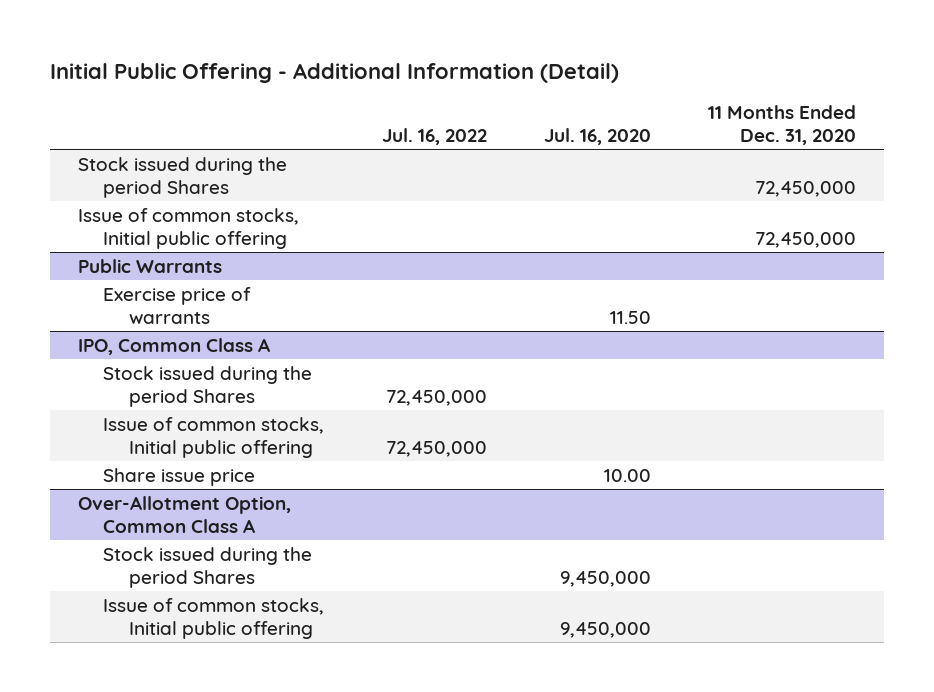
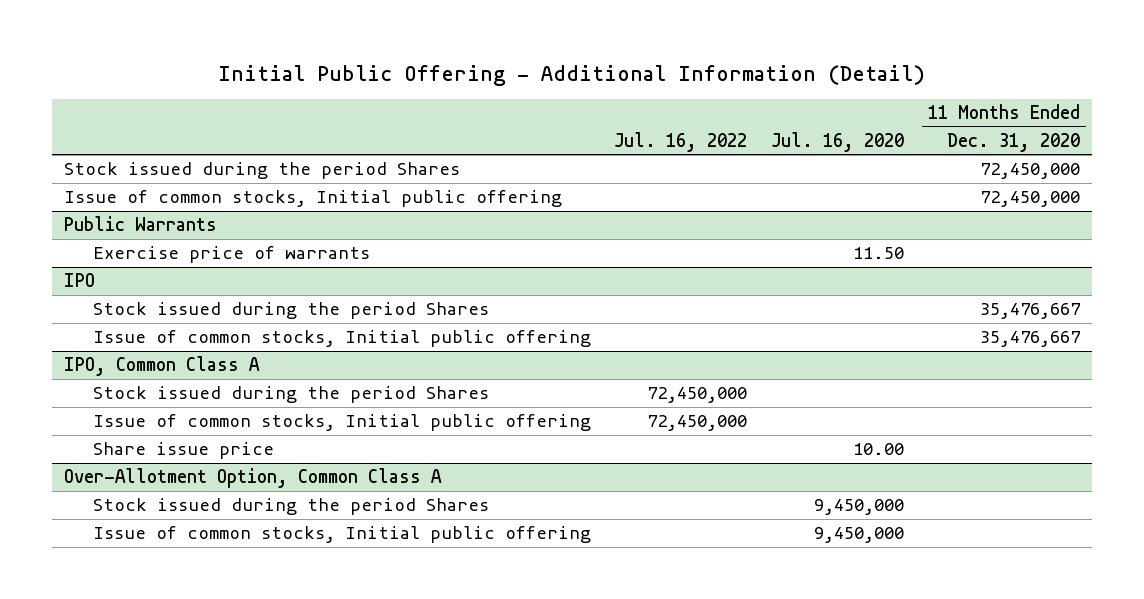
+ IPO
+ Stock issued during the period Shares | | | 35,476,667
+ Issue of common stocks, Initial public offering | | | 35,476,667

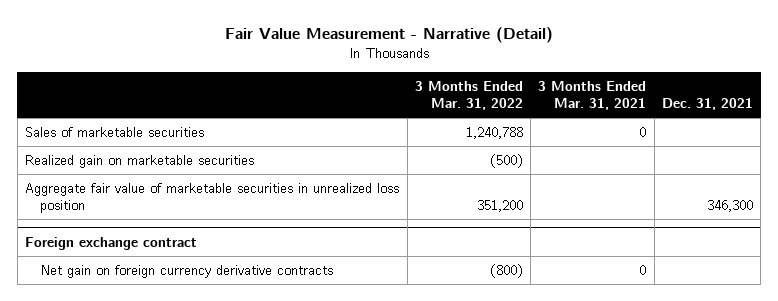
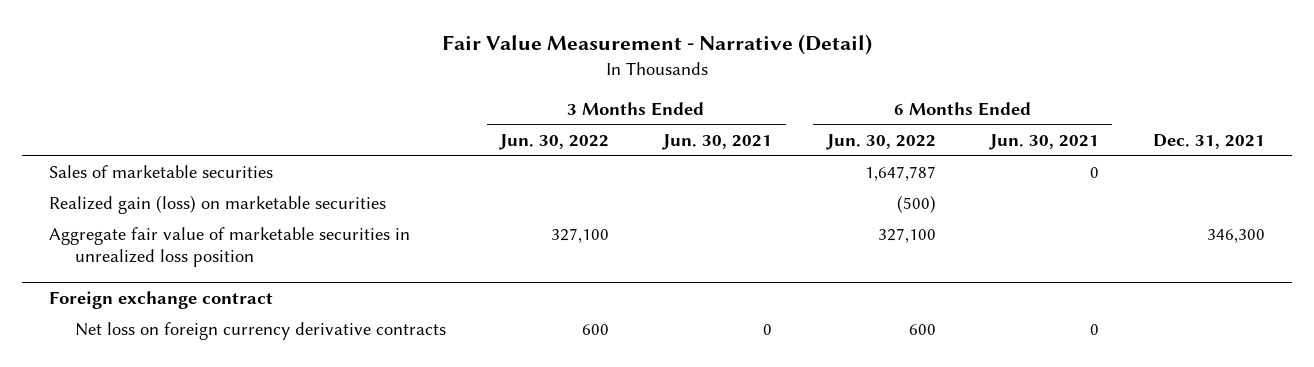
- | 3 Months Ended Mar. 31, 2022 | 3 Months Ended Mar. 31, 2021 | Dec. 31, 2021
+ | 3 Months Ended Jun. 30, 2022 | 3 Months Ended Jun. 30, 2021 | 6 Months Ended Jun. 30, 2022 | 6 Months Ended Jun. 30, 2021 | Dec. 31, 2021
- Realized gain on marketable securities | (500) | |
+ Realized gain (loss) on marketable securities | | | (500) | |
@ Foreign exchange contract
- Net gain on foreign currency derivative contracts | (800) | 0 |
+ Net loss on foreign currency derivative contracts | 600 | 0 | 600 | 0 |

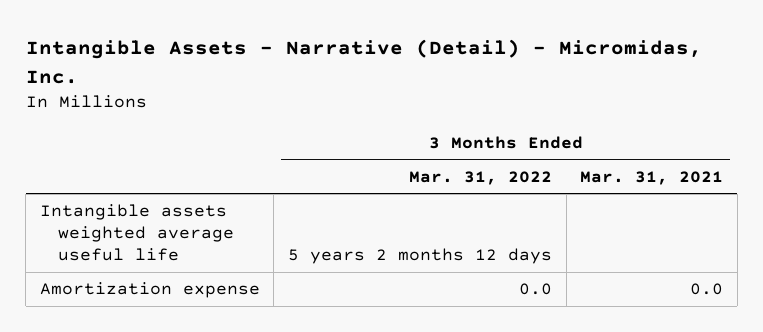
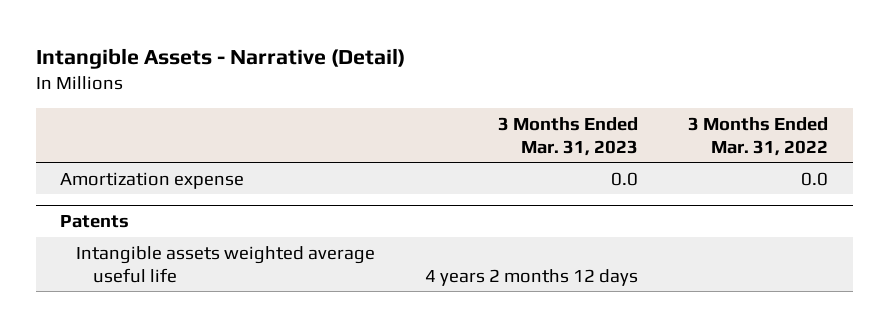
- Intangible Assets - Narrative (Detail) - Micromidas, Inc.
+ Intangible Assets - Narrative (Detail)
- | 3 Months Ended Mar. 31, 2022 | 3 Months Ended Mar. 31, 2021
+ | 3 Months Ended Mar. 31, 2023 | 3 Months Ended Mar. 31, 2022
- Intangible assets weighted average useful life | 5 years 2 months 12 days |
+ Patents
+ Intangible assets weighted average useful life | 4 years 2 months 12 days |

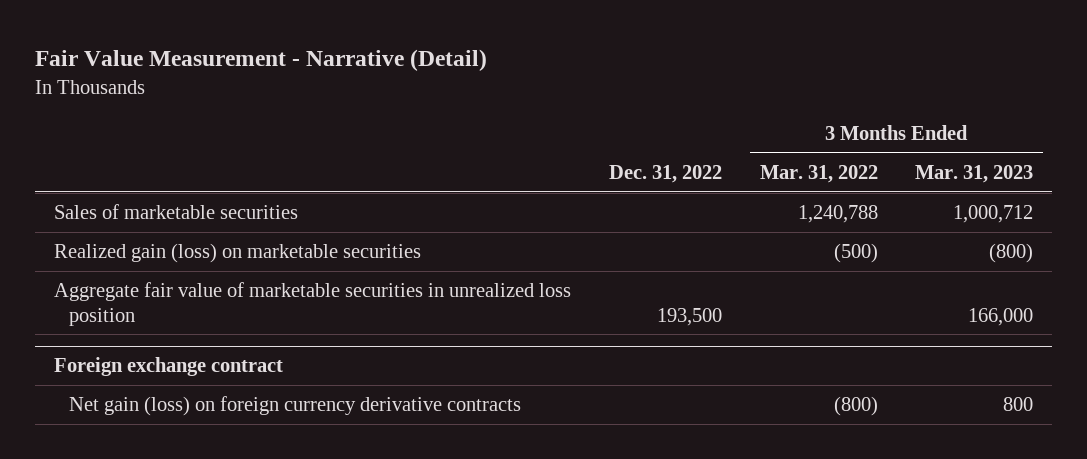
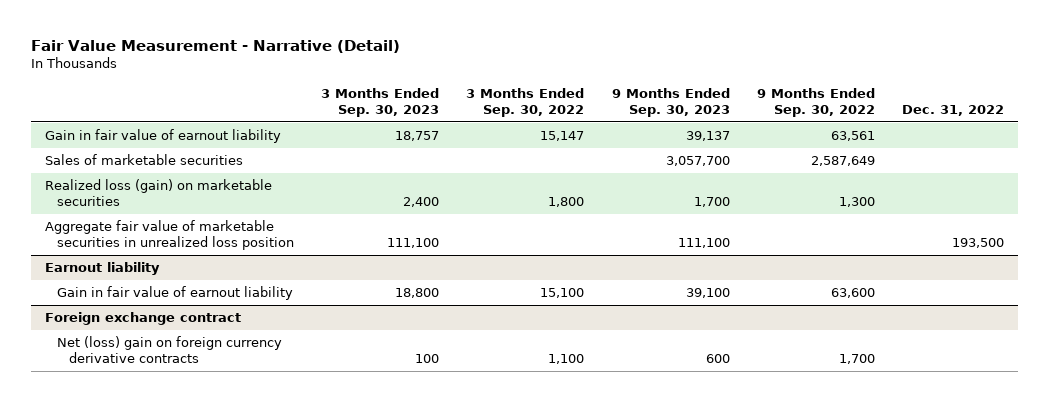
- | Dec. 31, 2022 | 3 Months Ended Mar. 31, 2022 | 3 Months Ended Mar. 31, 2023
+ | 3 Months Ended Sep. 30, 2023 | 3 Months Ended Sep. 30, 2022 | 9 Months Ended Sep. 30, 2023 | 9 Months Ended Sep. 30, 2022 | Dec. 31, 2022
+ Gain in fair value of earnout liability | 18,757 | 15,147 | 39,137 | 63,561 |
- Realized gain (loss) on marketable securities | | (500) | (800)
+ Realized loss (gain) on marketable securities | 2,400 | 1,800 | 1,700 | 1,300 |
+ Earnout liability
+ Gain in fair value of earnout liability | 18,800 | 15,100 | 39,100 | 63,600 |
@ Foreign exchange contract
- Net gain (loss) on foreign currency derivative contracts | | (800) | 800
+ Net (loss) gain on foreign currency derivative contracts | 100 | 1,100 | 600 | 1,700 |

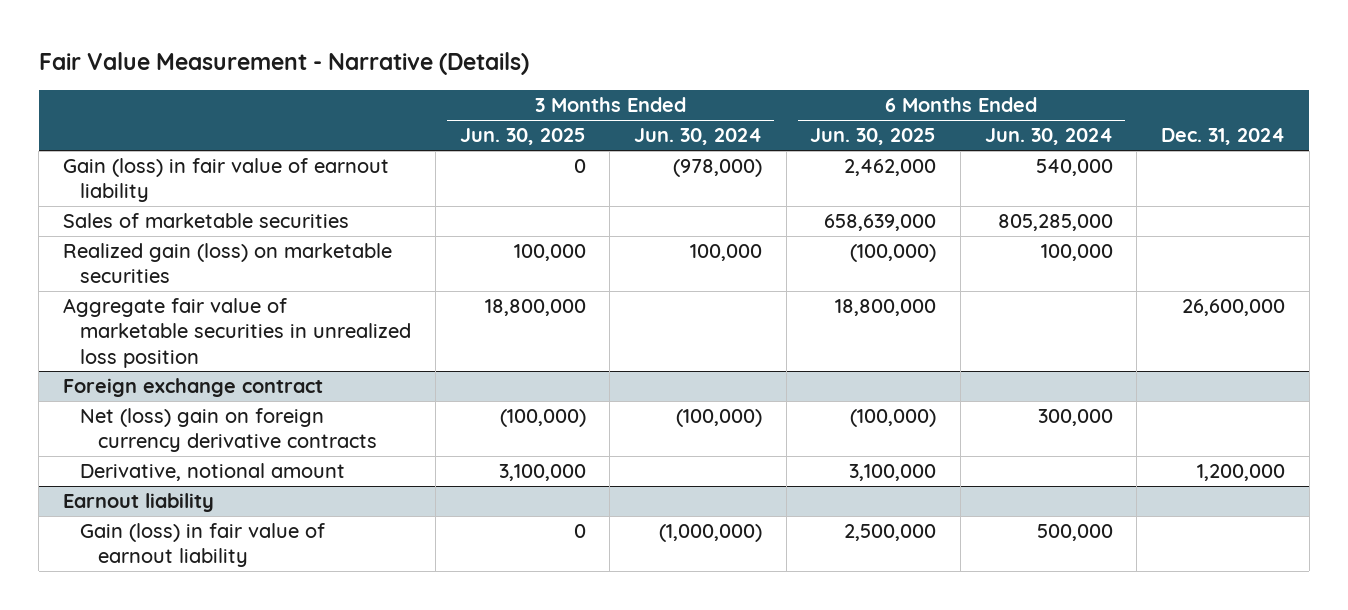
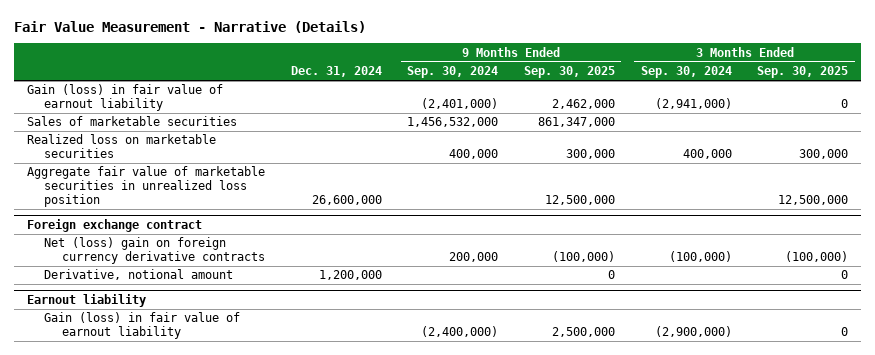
- | 3 Months Ended Jun. 30, 2025 | 3 Months Ended Jun. 30, 2024 | 6 Months Ended Jun. 30, 2025 | 6 Months Ended Jun. 30, 2024 | Dec. 31, 2024
+ | Dec. 31, 2024 | 9 Months Ended Sep. 30, 2024 | 9 Months Ended Sep. 30, 2025 | 3 Months Ended Sep. 30, 2024 | 3 Months Ended Sep. 30, 2025
- Realized gain (loss) on marketable securities | 100,000 | 100,000 | (100,000) | 100,000 |
+ Realized loss on marketable securities | | 400,000 | 300,000 | 400,000 | 300,000

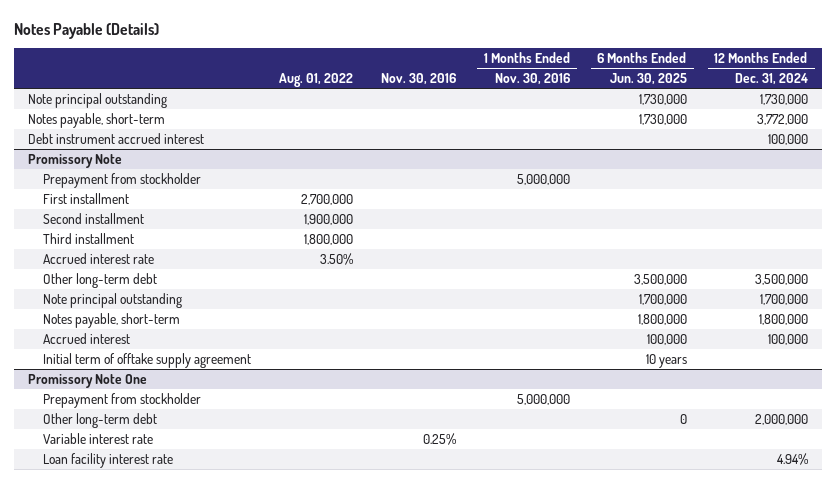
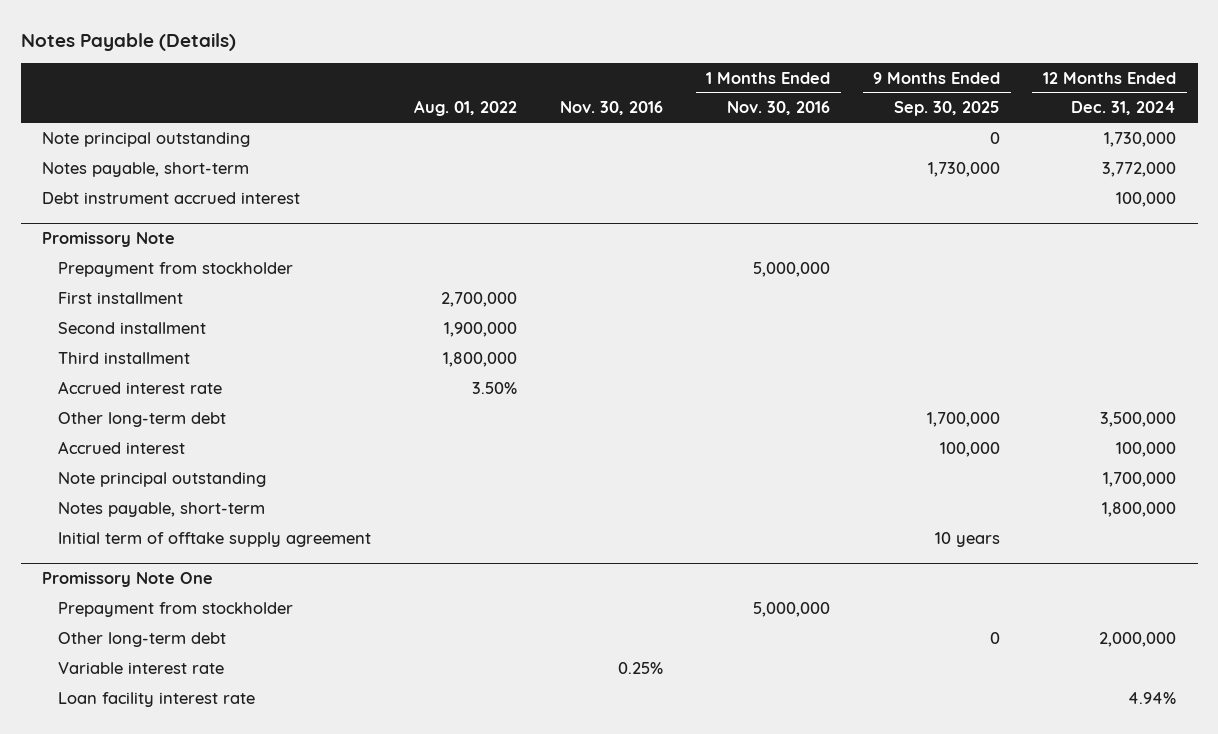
- | Aug. 01, 2022 | Nov. 30, 2016 | 1 Months Ended Nov. 30, 2016 | 6 Months Ended Jun. 30, 2025 | 12 Months Ended Dec. 31, 2024
+ | Aug. 01, 2022 | Nov. 30, 2016 | 1 Months Ended Nov. 30, 2016 | 9 Months Ended Sep. 30, 2025 | 12 Months Ended Dec. 31, 2024
@ Promissory Note
moved up: Accrued interest | | | | 100,000 | 100,000

